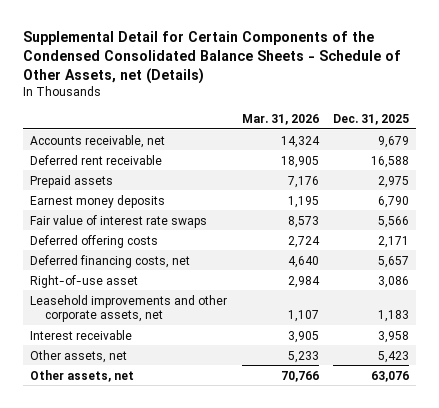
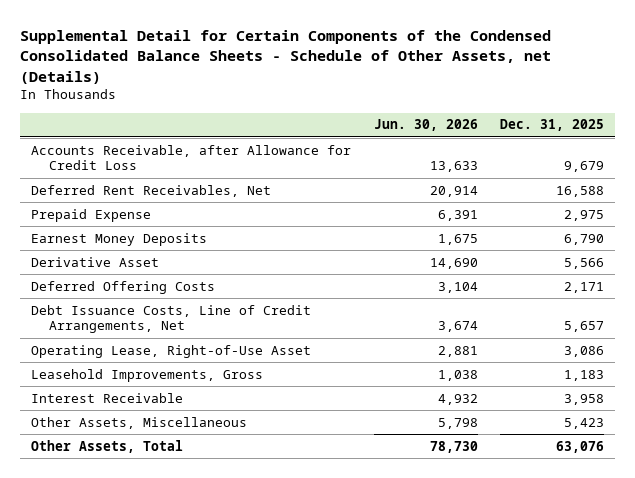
- | Mar. 31, 2026 | Dec. 31, 2025
+ | Jun. 30, 2026 | Dec. 31, 2025
- Accounts receivable, net | 14,324 | 9,679
- Deferred rent receivable | 18,905 | 16,588
- Prepaid assets | 7,176 | 2,975
- Earnest money deposits | 1,195 | 6,790
- Fair value of interest rate swaps | 8,573 | 5,566
- Deferred offering costs | 2,724 | 2,171
- Deferred financing costs, net | 4,640 | 5,657
- Right-of-use asset | 2,984 | 3,086
- Leasehold improvements and other corporate assets, net | 1,107 | 1,183
- Interest receivable | 3,905 | 3,958
- Other assets, net | 5,233 | 5,423
- Other assets, net | 70,766 | 63,076
+ Accounts Receivable, after Allowance for Credit Loss | 13,633 | 9,679
+ Deferred Rent Receivables, Net | 20,914 | 16,588
+ Prepaid Expense | 6,391 | 2,975
+ Earnest Money Deposits | 1,675 | 6,790
+ Derivative Asset | 14,690 | 5,566
+ Deferred Offering Costs | 3,104 | 2,171
+ Debt Issuance Costs, Line of Credit Arrangements, Net | 3,674 | 5,657
+ Operating Lease, Right-of-Use Asset | 2,881 | 3,086
+ Leasehold Improvements, Gross | 1,038 | 1,183
+ Interest Receivable | 4,932 | 3,958
+ Other Assets, Miscellaneous | 5,798 | 5,423
+ Other Assets, Total | 78,730 | 63,076

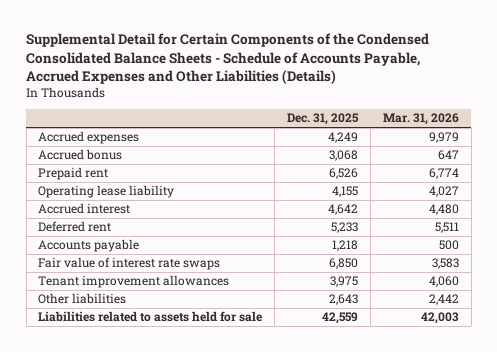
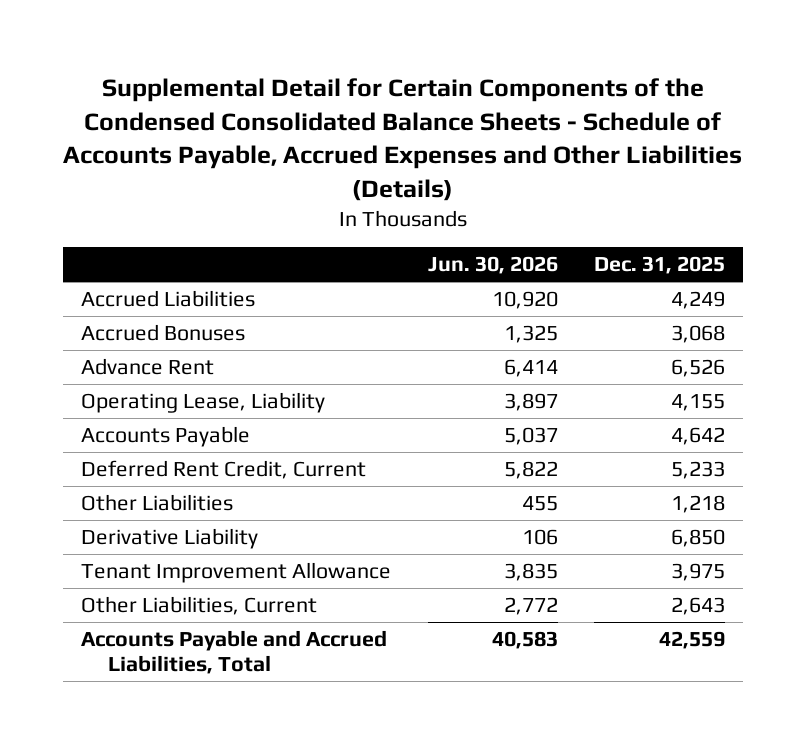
- | Dec. 31, 2025 | Mar. 31, 2026
+ | Jun. 30, 2026 | Dec. 31, 2025
- Accrued expenses | 4,249 | 9,979
- Accrued bonus | 3,068 | 647
- Prepaid rent | 6,526 | 6,774
- Operating lease liability | 4,155 | 4,027
- Accrued interest | 4,642 | 4,480
- Deferred rent | 5,233 | 5,511
- Accounts payable | 1,218 | 500
- Fair value of interest rate swaps | 6,850 | 3,583
- Tenant improvement allowances | 3,975 | 4,060
- Other liabilities | 2,643 | 2,442
- Liabilities related to assets held for sale | 42,559 | 42,003
+ Accrued Liabilities | 10,920 | 4,249
+ Accrued Bonuses | 1,325 | 3,068
+ Advance Rent | 6,414 | 6,526
+ Operating Lease, Liability | 3,897 | 4,155
+ Accounts Payable | 5,037 | 4,642
+ Deferred Rent Credit, Current | 5,822 | 5,233
+ Other Liabilities | 455 | 1,218
+ Derivative Liability | 106 | 6,850
+ Tenant Improvement Allowance | 3,835 | 3,975
+ Other Liabilities, Current | 2,772 | 2,643
+ Accounts Payable and Accrued Liabilities, Total | 40,583 | 42,559

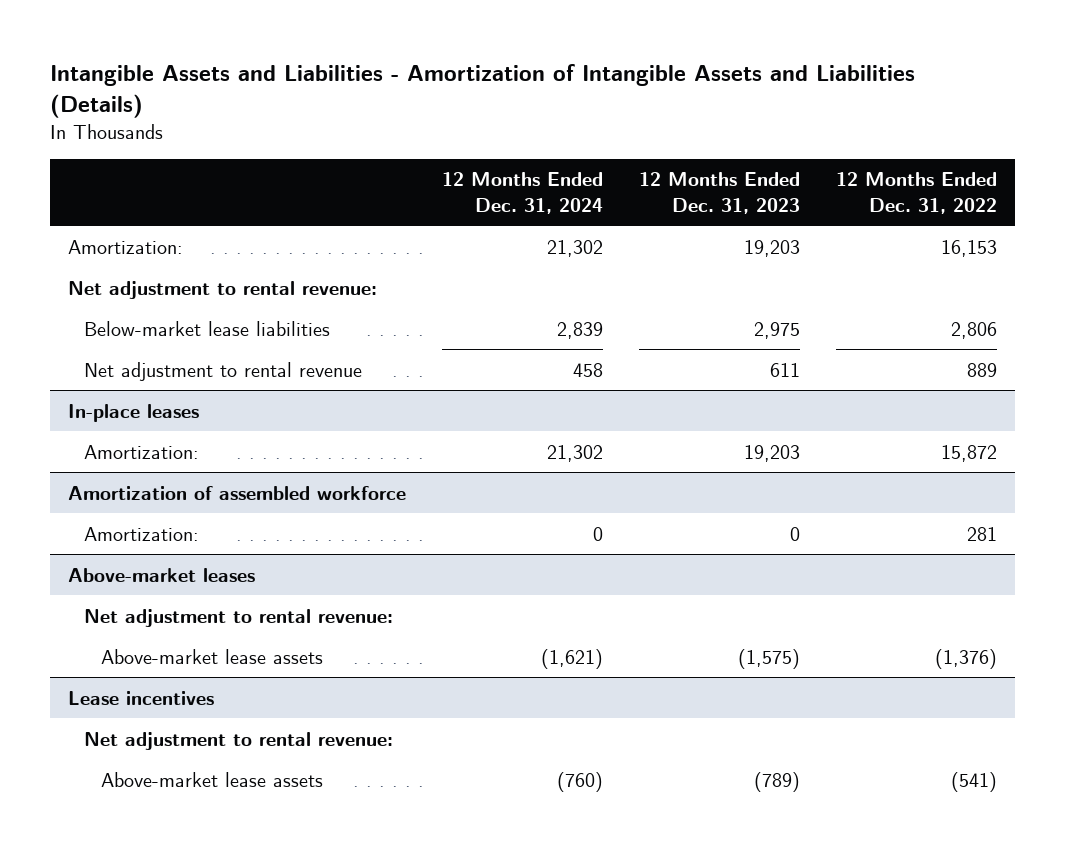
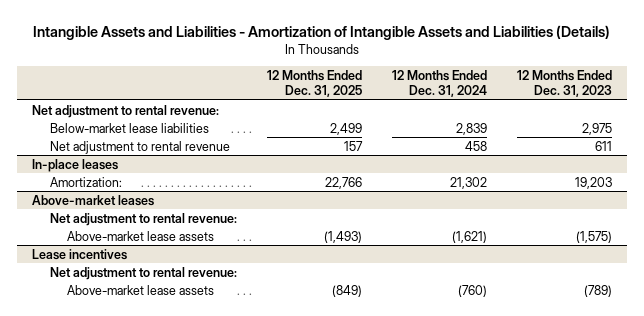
- | 12 Months Ended Dec. 31, 2024 | 12 Months Ended Dec. 31, 2023 | 12 Months Ended Dec. 31, 2022
+ | 12 Months Ended Dec. 31, 2025 | 12 Months Ended Dec. 31, 2024 | 12 Months Ended Dec. 31, 2023
- Amortization: | 21,302 | 19,203 | 16,153
- Amortization of assembled workforce
- Amortization: | 0 | 0 | 281

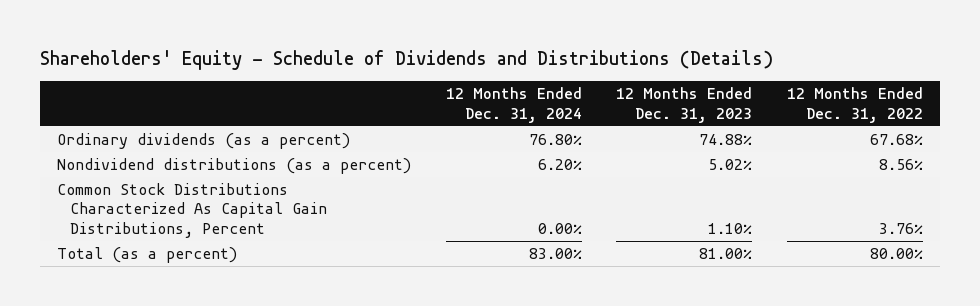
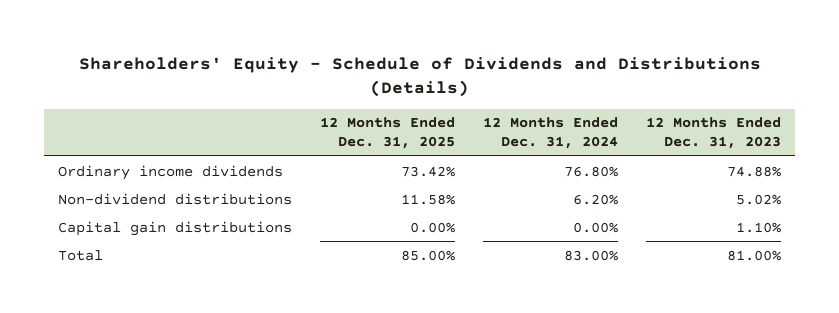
- | 12 Months Ended Dec. 31, 2024 | 12 Months Ended Dec. 31, 2023 | 12 Months Ended Dec. 31, 2022
+ | 12 Months Ended Dec. 31, 2025 | 12 Months Ended Dec. 31, 2024 | 12 Months Ended Dec. 31, 2023
- Ordinary dividends (as a percent) | 76.80% | 74.88% | 67.68%
- Nondividend distributions (as a percent) | 6.20% | 5.02% | 8.56%
- Common Stock Distributions Characterized As Capital Gain Distributions, Percent | 0.00% | 1.10% | 3.76%
- Total (as a percent) | 83.00% | 81.00% | 80.00%
+ Ordinary income dividends | 73.42% | 76.80% | 74.88%
+ Non-dividend distributions | 11.58% | 6.20% | 5.02%
+ Capital gain distributions | 0.00% | 0.00% | 1.10%
+ Total | 85.00% | 83.00% | 81.00%

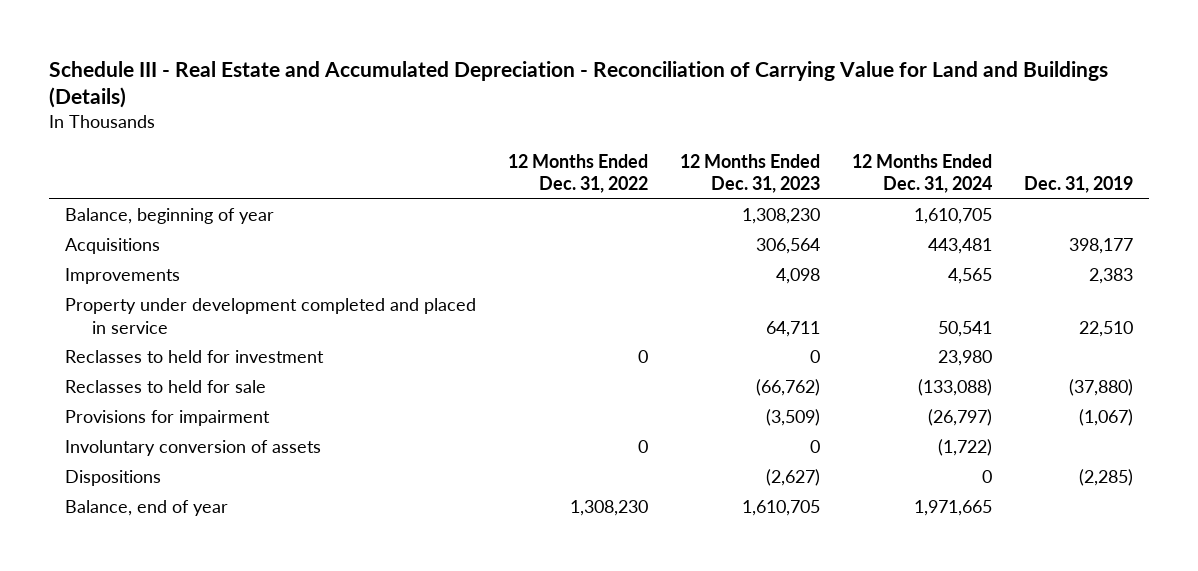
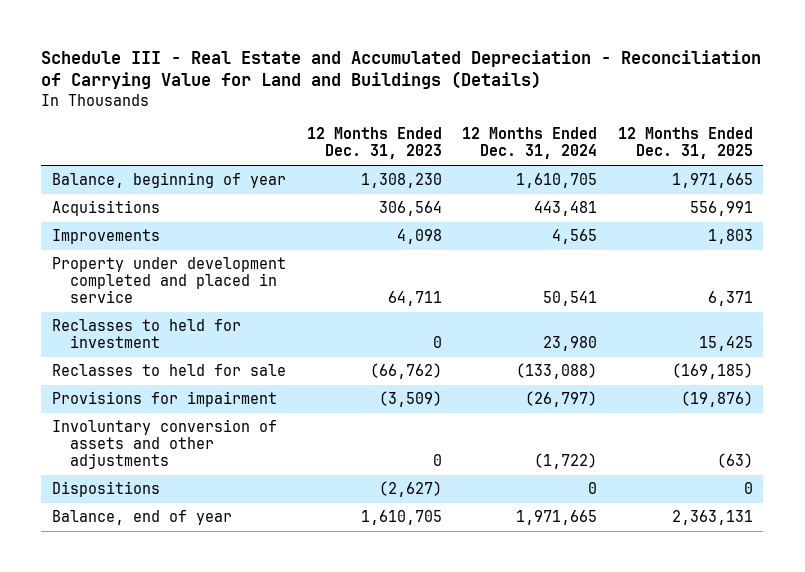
- | 12 Months Ended Dec. 31, 2022 | 12 Months Ended Dec. 31, 2023 | 12 Months Ended Dec. 31, 2024 | Dec. 31, 2019
+ | 12 Months Ended Dec. 31, 2023 | 12 Months Ended Dec. 31, 2024 | 12 Months Ended Dec. 31, 2025
- Involuntary conversion of assets | 0 | 0 | (1,722) |
+ Involuntary conversion of assets and other adjustments | 0 | (1,722) | (63)

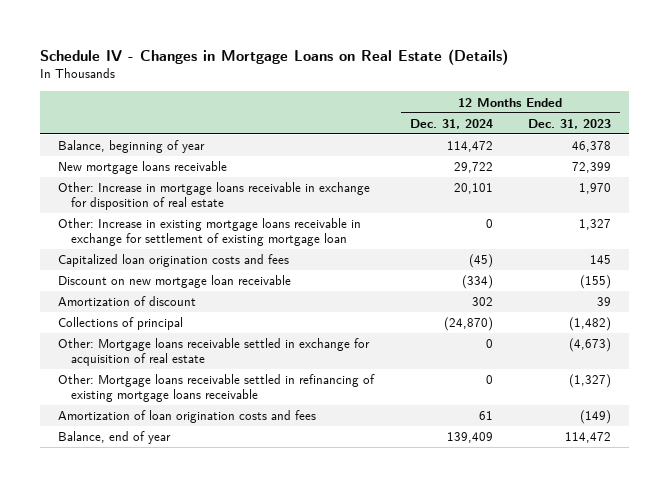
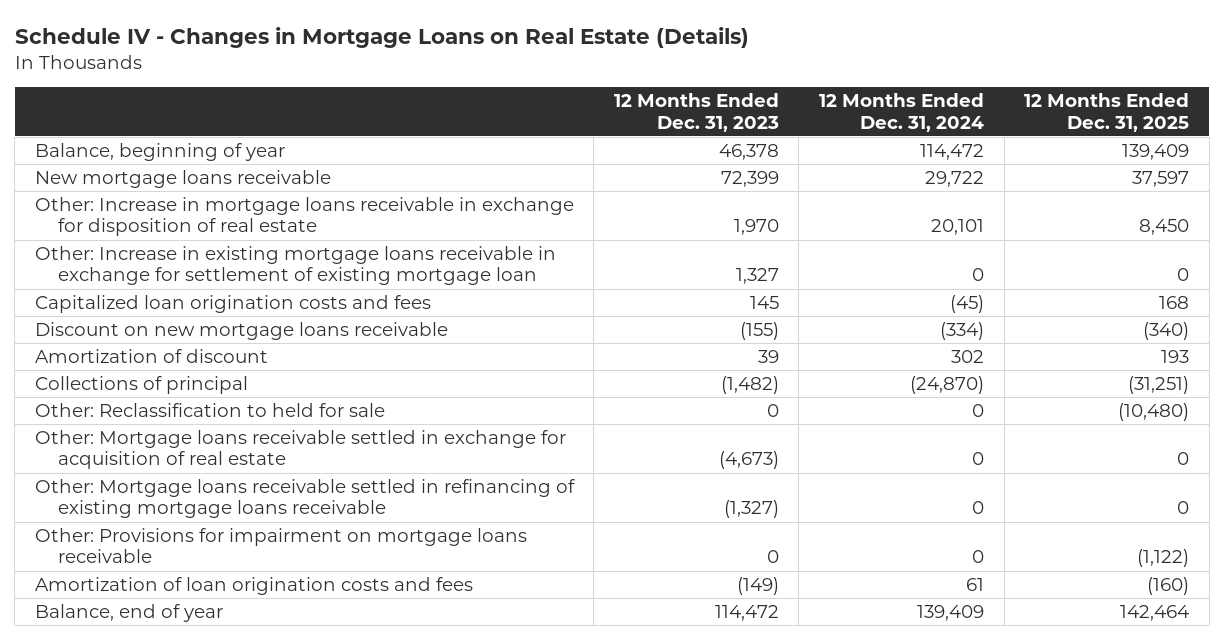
- | 12 Months Ended Dec. 31, 2024 | 12 Months Ended Dec. 31, 2023
+ | 12 Months Ended Dec. 31, 2023 | 12 Months Ended Dec. 31, 2024 | 12 Months Ended Dec. 31, 2025
- Discount on new mortgage loan receivable | (334) | (155)
+ Discount on new mortgage loans receivable | (155) | (334) | (340)
+ Other: Reclassification to held for sale | 0 | 0 | (10,480)
+ Other: Provisions for impairment on mortgage loans receivable | 0 | 0 | (1,122)

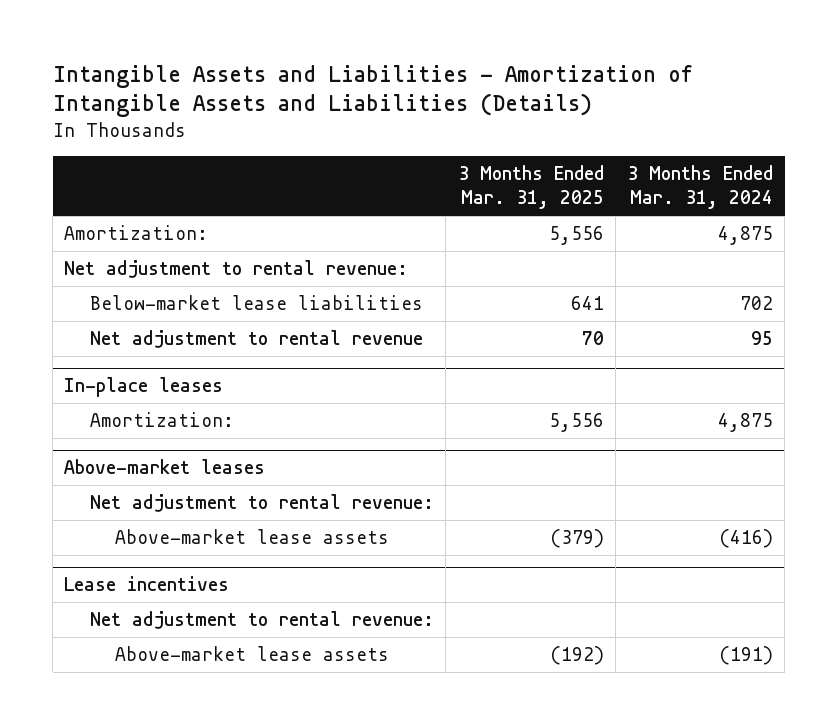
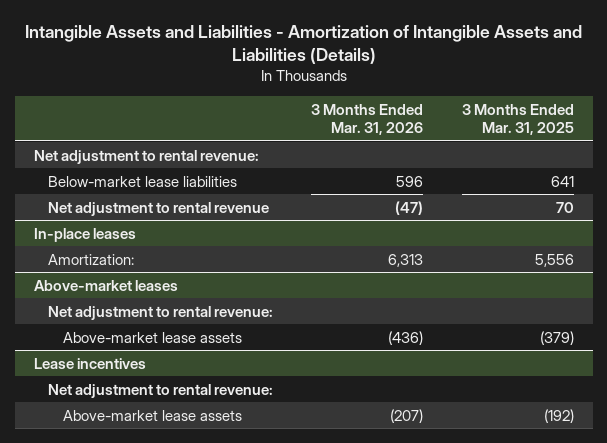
- | 3 Months Ended Mar. 31, 2025 | 3 Months Ended Mar. 31, 2024
+ | 3 Months Ended Mar. 31, 2026 | 3 Months Ended Mar. 31, 2025
- Amortization: | 5,556 | 4,875

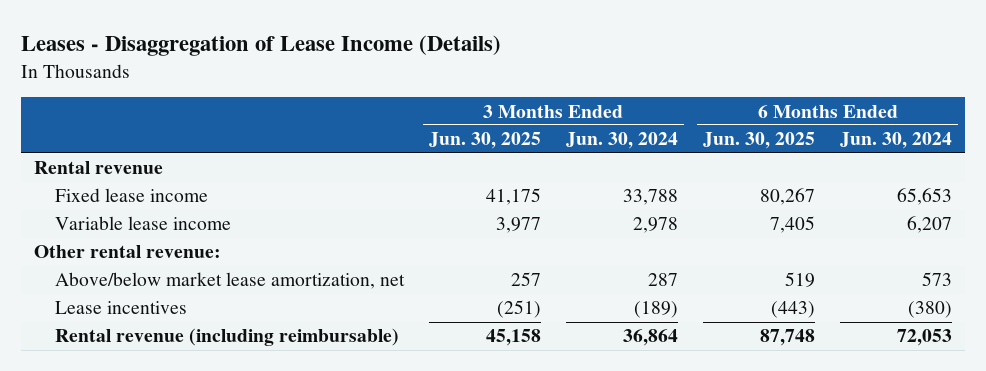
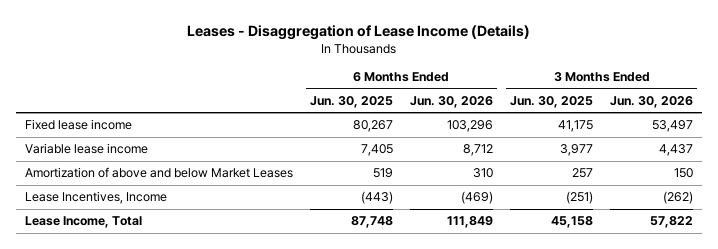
- | 3 Months Ended Jun. 30, 2025 | 3 Months Ended Jun. 30, 2024 | 6 Months Ended Jun. 30, 2025 | 6 Months Ended Jun. 30, 2024
+ | 6 Months Ended Jun. 30, 2025 | 6 Months Ended Jun. 30, 2026 | 3 Months Ended Jun. 30, 2025 | 3 Months Ended Jun. 30, 2026
- Rental revenue
- Other rental revenue:
- Above/below market lease amortization, net | 257 | 287 | 519 | 573
- Lease incentives | (251) | (189) | (443) | (380)
- Rental revenue (including reimbursable) | 45,158 | 36,864 | 87,748 | 72,053
+ Amortization of above and below Market Leases | 519 | 310 | 257 | 150
+ Lease Incentives, Income | (443) | (469) | (251) | (262)
+ Lease Income, Total | 87,748 | 111,849 | 45,158 | 57,822

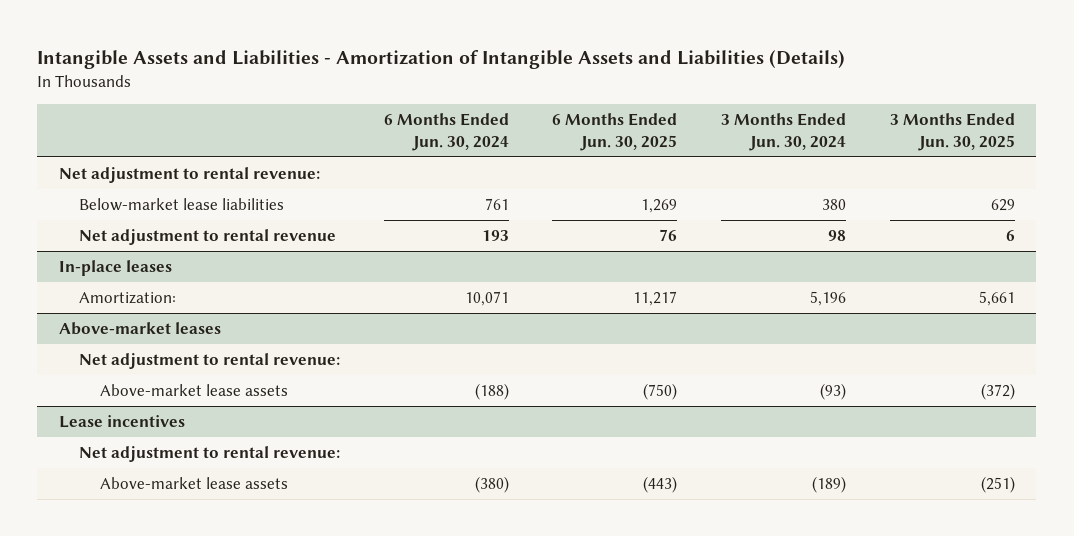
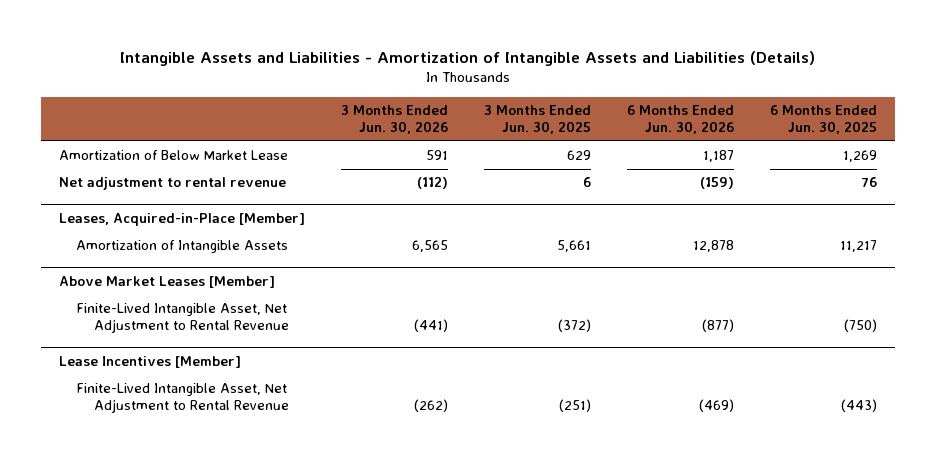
- | 6 Months Ended Jun. 30, 2024 | 6 Months Ended Jun. 30, 2025 | 3 Months Ended Jun. 30, 2024 | 3 Months Ended Jun. 30, 2025
+ | 3 Months Ended Jun. 30, 2026 | 3 Months Ended Jun. 30, 2025 | 6 Months Ended Jun. 30, 2026 | 6 Months Ended Jun. 30, 2025
- Net adjustment to rental revenue:
- Below-market lease liabilities | 761 | 1,269 | 380 | 629
+ Amortization of Below Market Lease | 591 | 629 | 1,187 | 1,269
- In-place leases
- Amortization: | 10,071 | 11,217 | 5,196 | 5,661
- Above-market leases
- Net adjustment to rental revenue:
- Above-market lease assets | (188) | (750) | (93) | (372)
- Lease incentives
- Net adjustment to rental revenue:
- Above-market lease assets | (380) | (443) | (189) | (251)
+ Leases, Acquired-in-Place [Member]
+ Amortization of Intangible Assets | 6,565 | 5,661 | 12,878 | 11,217
+ Above Market Leases [Member]
+ Finite-Lived Intangible Asset, Net Adjustment to Rental Revenue | (441) | (372) | (877) | (750)
+ Lease Incentives [Member]
+ Finite-Lived Intangible Asset, Net Adjustment to Rental Revenue | (262) | (251) | (469) | (443)

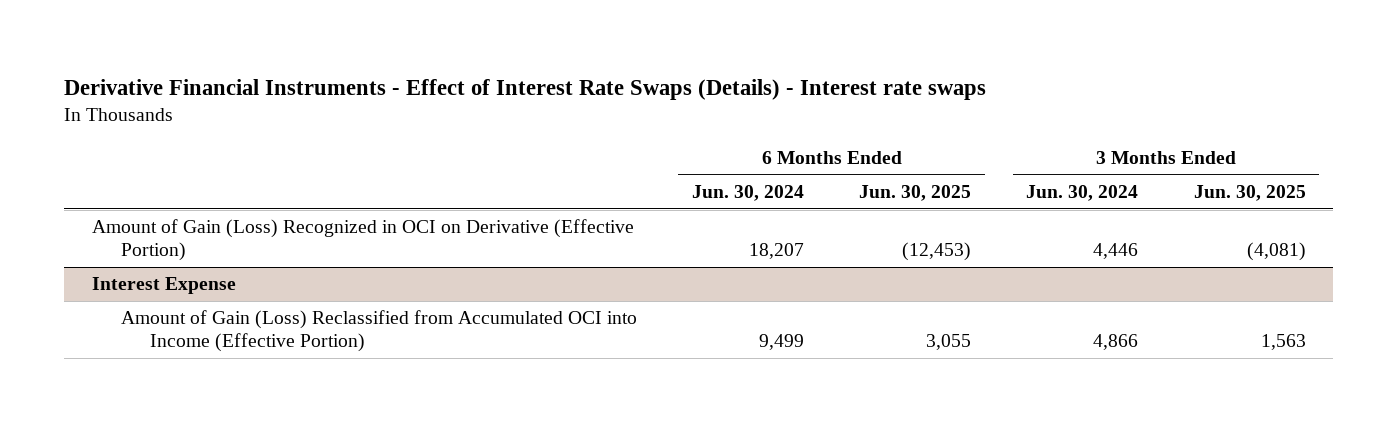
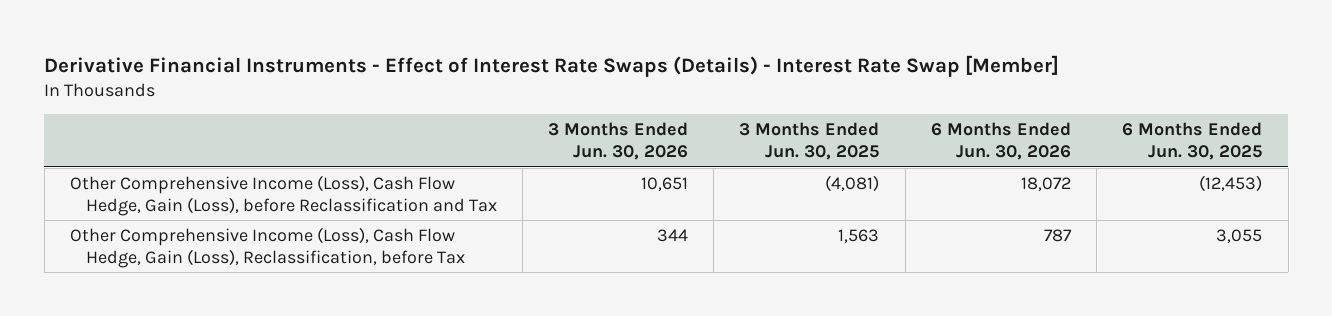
- Derivative Financial Instruments - Effect of Interest Rate Swaps (Details) - Interest rate swaps
+ Derivative Financial Instruments - Effect of Interest Rate Swaps (Details) - Interest Rate Swap [Member]
- | 6 Months Ended Jun. 30, 2024 | 6 Months Ended Jun. 30, 2025 | 3 Months Ended Jun. 30, 2024 | 3 Months Ended Jun. 30, 2025
+ | 3 Months Ended Jun. 30, 2026 | 3 Months Ended Jun. 30, 2025 | 6 Months Ended Jun. 30, 2026 | 6 Months Ended Jun. 30, 2025
- Amount of Gain (Loss) Recognized in OCI on Derivative (Effective Portion) | 18,207 | (12,453) | 4,446 | (4,081)
- Interest Expense
- Amount of Gain (Loss) Reclassified from Accumulated OCI into Income (Effective Portion) | 9,499 | 3,055 | 4,866 | 1,563
+ Other Comprehensive Income (Loss), Cash Flow Hedge, Gain (Loss), before Reclassification and Tax | 10,651 | (4,081) | 18,072 | (12,453)
+ Other Comprehensive Income (Loss), Cash Flow Hedge, Gain (Loss), Reclassification, before Tax | 344 | 1,563 | 787 | 3,055

